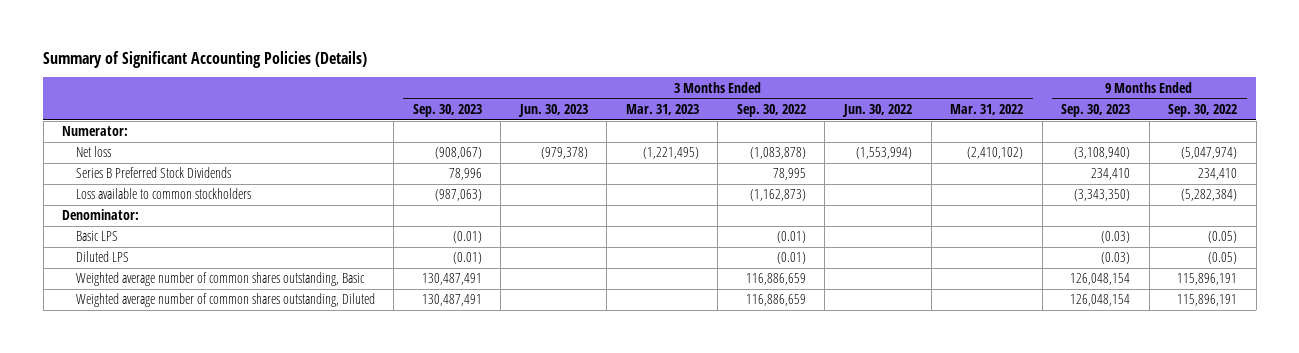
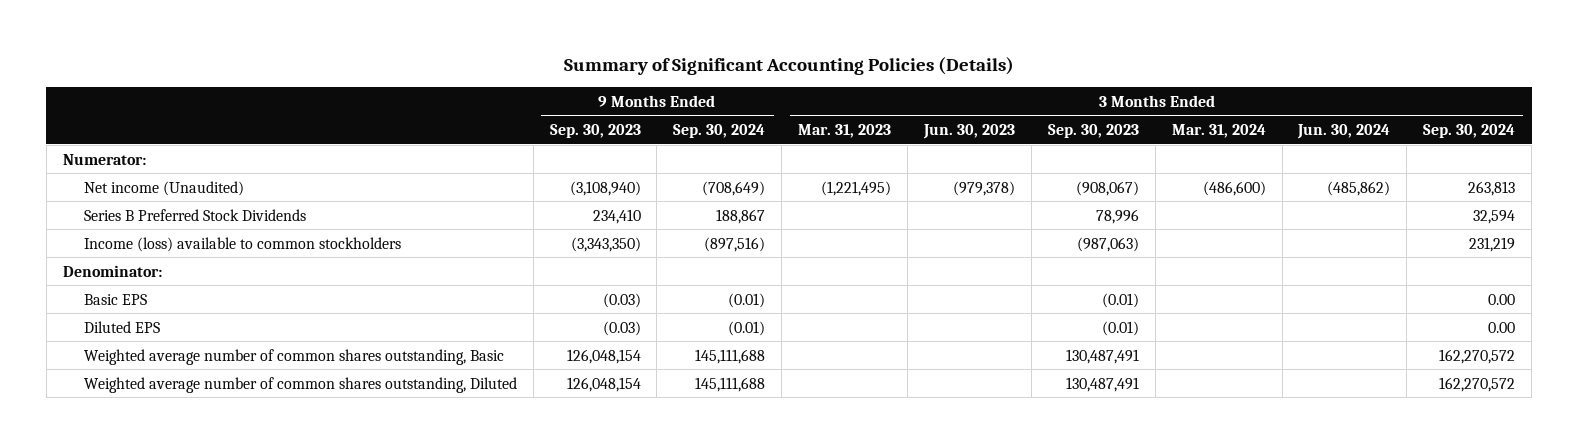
- | 3 Months Ended Sep. 30, 2023 | 3 Months Ended Jun. 30, 2023 | 3 Months Ended Mar. 31, 2023 | 3 Months Ended Sep. 30, 2022 | 3 Months Ended Jun. 30, 2022 | 3 Months Ended Mar. 31, 2022 | 9 Months Ended Sep. 30, 2023 | 9 Months Ended Sep. 30, 2022
+ | 9 Months Ended Sep. 30, 2023 | 9 Months Ended Sep. 30, 2024 | 3 Months Ended Mar. 31, 2023 | 3 Months Ended Jun. 30, 2023 | 3 Months Ended Sep. 30, 2023 | 3 Months Ended Mar. 31, 2024 | 3 Months Ended Jun. 30, 2024 | 3 Months Ended Sep. 30, 2024
- Net loss | (908,067) | (979,378) | (1,221,495) | (1,083,878) | (1,553,994) | (2,410,102) | (3,108,940) | (5,047,974)
+ Net income (Unaudited) | (3,108,940) | (708,649) | (1,221,495) | (979,378) | (908,067) | (486,600) | (485,862) | 263,813
- Loss available to common stockholders | (987,063) | | | (1,162,873) | | | (3,343,350) | (5,282,384)
+ Income (loss) available to common stockholders | (3,343,350) | (897,516) | | | (987,063) | | | 231,219
- Basic LPS | (0.01) | | | (0.01) | | | (0.03) | (0.05)
- Diluted LPS | (0.01) | | | (0.01) | | | (0.03) | (0.05)
+ Basic EPS | (0.03) | (0.01) | | | (0.01) | | | 0.00
+ Diluted EPS | (0.03) | (0.01) | | | (0.01) | | | 0.00

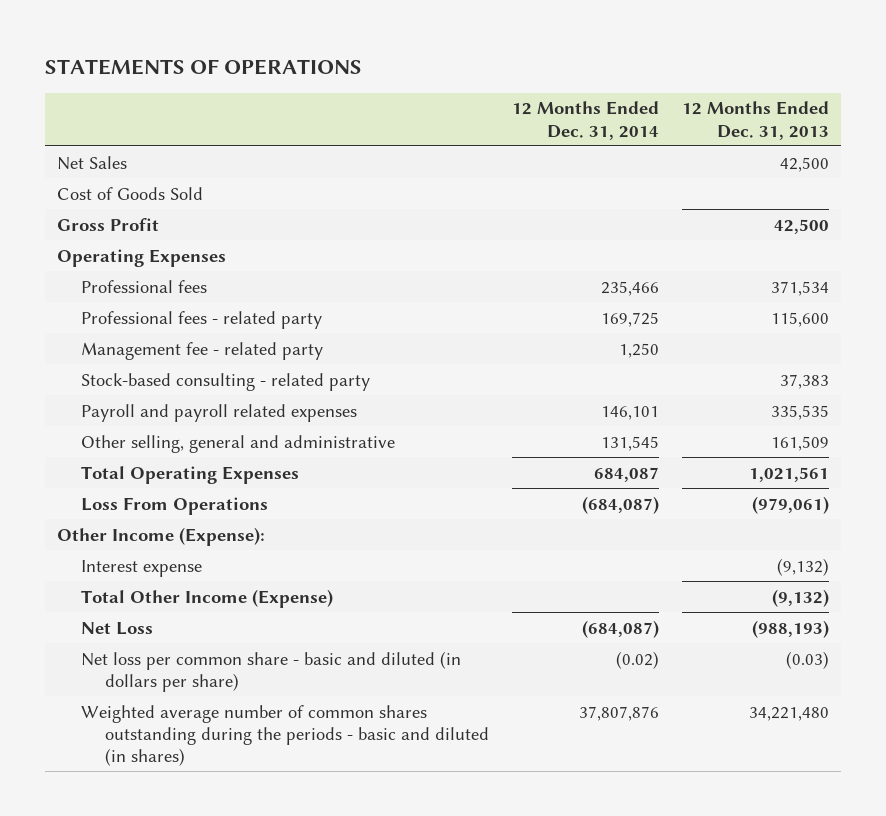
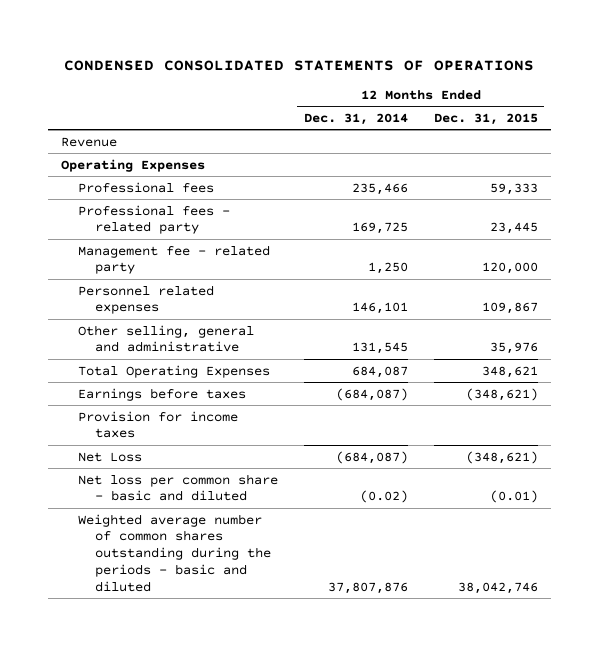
- STATEMENTS OF OPERATIONS
+ CONDENSED CONSOLIDATED STATEMENTS OF OPERATIONS
- | 12 Months Ended Dec. 31, 2014 | 12 Months Ended Dec. 31, 2013
+ | 12 Months Ended Dec. 31, 2014 | 12 Months Ended Dec. 31, 2015
- Net Sales | | 42,500
- Cost of Goods Sold
- Gross Profit | | 42,500
+ Revenue
- Stock-based consulting - related party | | 37,383
- Payroll and payroll related expenses | 146,101 | 335,535
+ Personnel related expenses | 146,101 | 109,867
- Loss From Operations | (684,087) | (979,061)
- Other Income (Expense):
- Interest expense | | (9,132)
- Total Other Income (Expense) | | (9,132)
+ Earnings before taxes | (684,087) | (348,621)
+ Provision for income taxes
- Net loss per common share - basic and diluted (in dollars per share) | (0.02) | (0.03)
- Weighted average number of common shares outstanding during the periods - basic and diluted (in shares) | 37,807,876 | 34,221,480
+ Net loss per common share - basic and diluted | (0.02) | (0.01)
+ Weighted average number of common shares outstanding during the periods - basic and diluted | 37,807,876 | 38,042,746

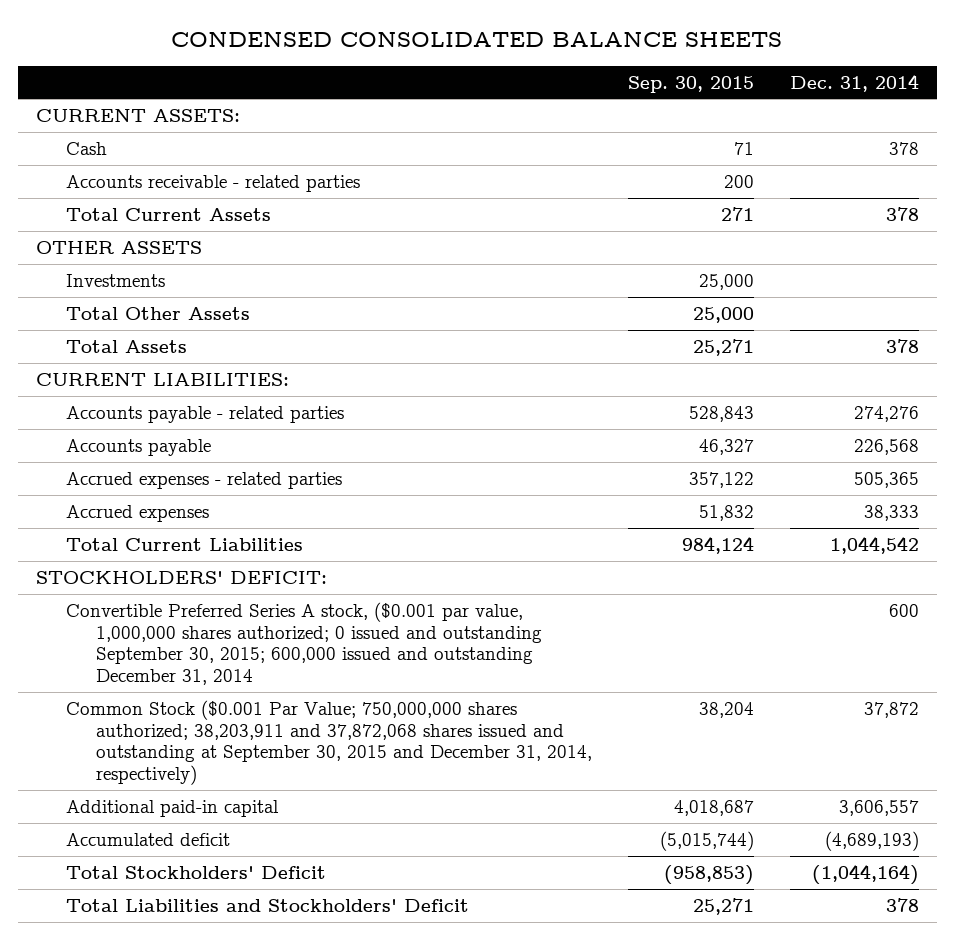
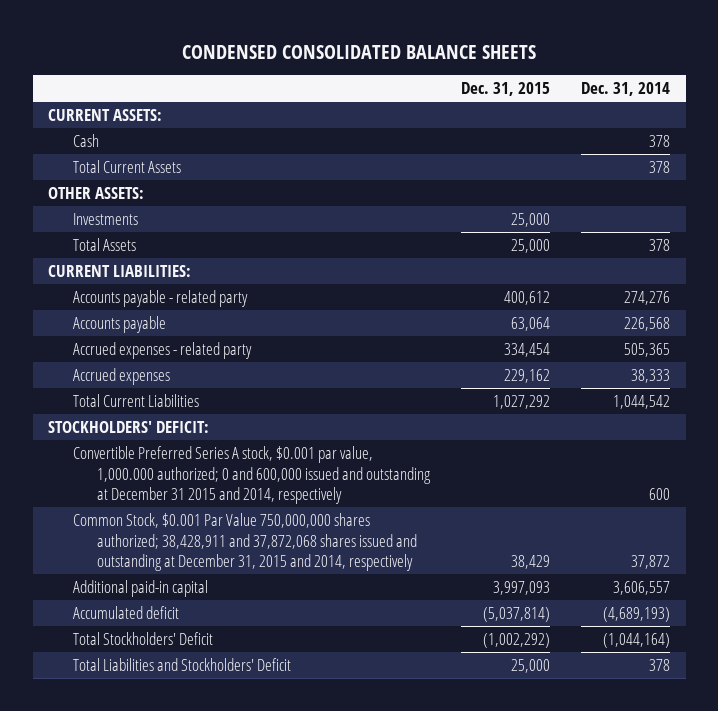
- | Sep. 30, 2015 | Dec. 31, 2014
+ | Dec. 31, 2015 | Dec. 31, 2014
- Accounts receivable - related parties | 200 |
- OTHER ASSETS
+ OTHER ASSETS:
- Total Other Assets | 25,000 |
- Accounts payable - related parties | 528,843 | 274,276
+ Accounts payable - related party | 400,612 | 274,276
- Accrued expenses - related parties | 357,122 | 505,365
+ Accrued expenses - related party | 334,454 | 505,365
- Convertible Preferred Series A stock, ($0.001 par value, 1,000,000 shares authorized; 0 issued and outstanding September 30, 2015; 600,000 issued and outstanding December 31, 2014 | | 600
- Common Stock ($0.001 Par Value; 750,000,000 shares authorized; 38,203,911 and 37,872,068 shares issued and outstanding at September 30, 2015 and December 31, 2014, respectively) | 38,204 | 37,872
+ Convertible Preferred Series A stock, $0.001 par value, 1,000.000 authorized; 0 and 600,000 issued and outstanding at December 31 2015 and 2014, respectively | | 600
+ Common Stock, $0.001 Par Value 750,000,000 shares authorized; 38,428,911 and 37,872,068 shares issued and outstanding at December 31, 2015 and 2014, respectively | 38,429 | 37,872

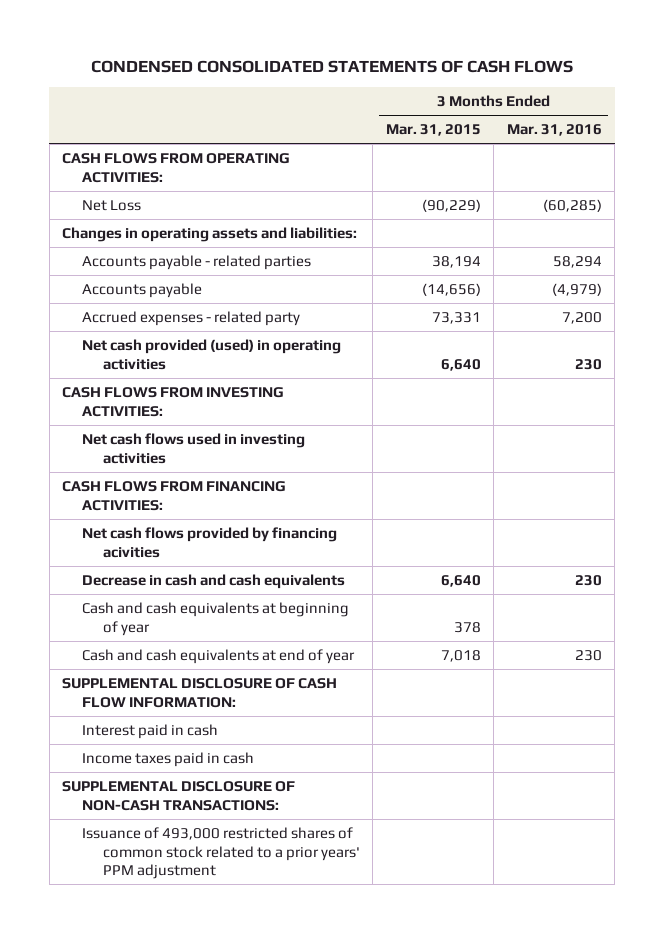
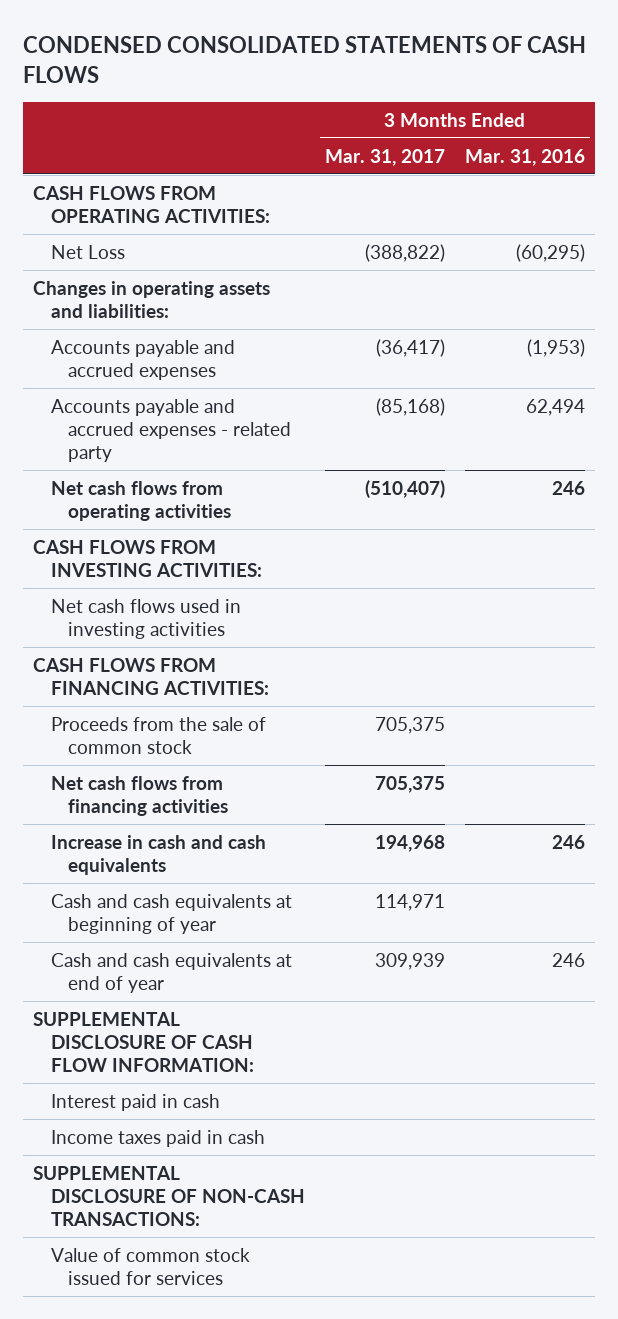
- | 3 Months Ended Mar. 31, 2015 | 3 Months Ended Mar. 31, 2016
+ | 3 Months Ended Mar. 31, 2017 | 3 Months Ended Mar. 31, 2016
- Net Loss | (90,229) | (60,285)
+ Net Loss | (388,822) | (60,295)
- Accounts payable - related parties | 38,194 | 58,294
- Accounts payable | (14,656) | (4,979)
- Accrued expenses - related party | 73,331 | 7,200
- Net cash provided (used) in operating activities | 6,640 | 230
+ Accounts payable and accrued expenses | (36,417) | (1,953)
+ Accounts payable and accrued expenses - related party | (85,168) | 62,494
+ Net cash flows from operating activities | (510,407) | 246
- Net cash flows provided by financing acivities
- Decrease in cash and cash equivalents | 6,640 | 230
+ Proceeds from the sale of common stock | 705,375 |
+ Net cash flows from financing activities | 705,375 |
+ Increase in cash and cash equivalents | 194,968 | 246
- Cash and cash equivalents at end of year | 7,018 | 230
+ Cash and cash equivalents at end of year | 309,939 | 246
- Issuance of 493,000 restricted shares of common stock related to a prior years' PPM adjustment
+ Value of common stock issued for services

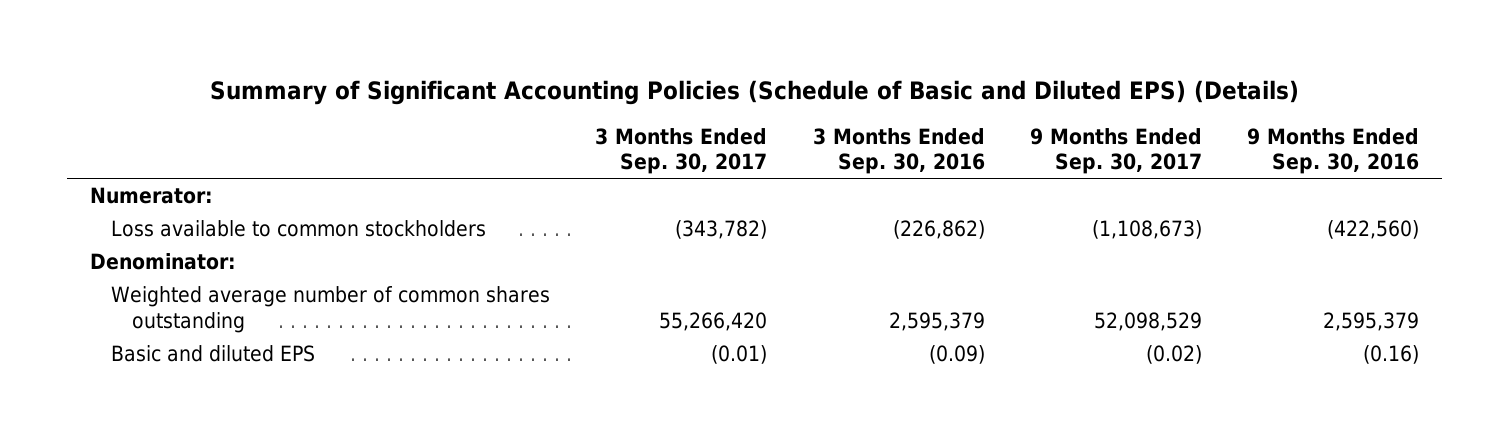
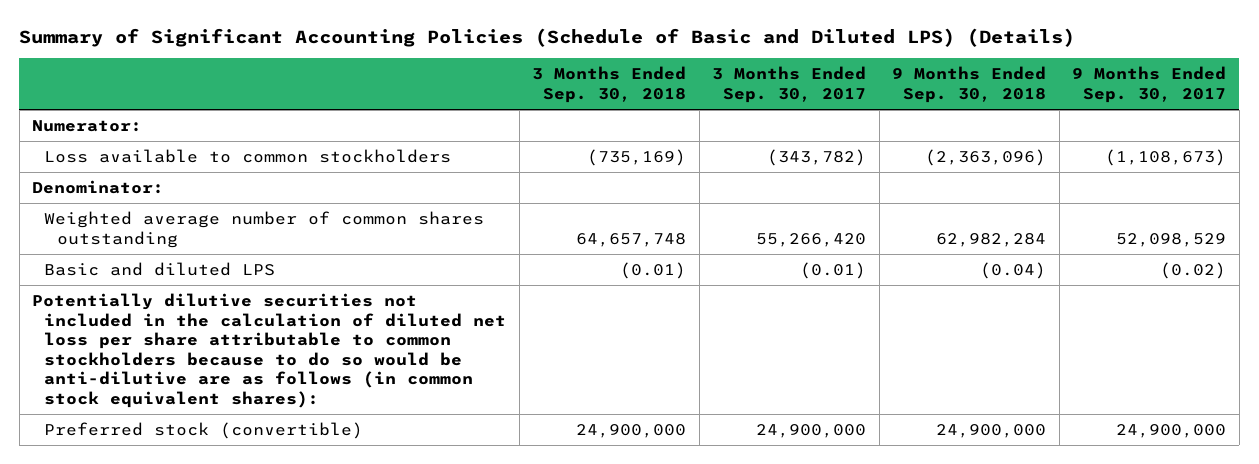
- Summary of Significant Accounting Policies (Schedule of Basic and Diluted EPS) (Details)
+ Summary of Significant Accounting Policies (Schedule of Basic and Diluted LPS) (Details)
- | 3 Months Ended Sep. 30, 2017 | 3 Months Ended Sep. 30, 2016 | 9 Months Ended Sep. 30, 2017 | 9 Months Ended Sep. 30, 2016
+ | 3 Months Ended Sep. 30, 2018 | 3 Months Ended Sep. 30, 2017 | 9 Months Ended Sep. 30, 2018 | 9 Months Ended Sep. 30, 2017
- Basic and diluted EPS | (0.01) | (0.09) | (0.02) | (0.16)
+ Basic and diluted LPS | (0.01) | (0.01) | (0.04) | (0.02)
+ Potentially dilutive securities not included in the calculation of diluted net loss per share attributable to common stockholders because to do so would be anti-dilutive are as follows (in common stock equivalent shares):
+ Preferred stock (convertible) | 24,900,000 | 24,900,000 | 24,900,000 | 24,900,000

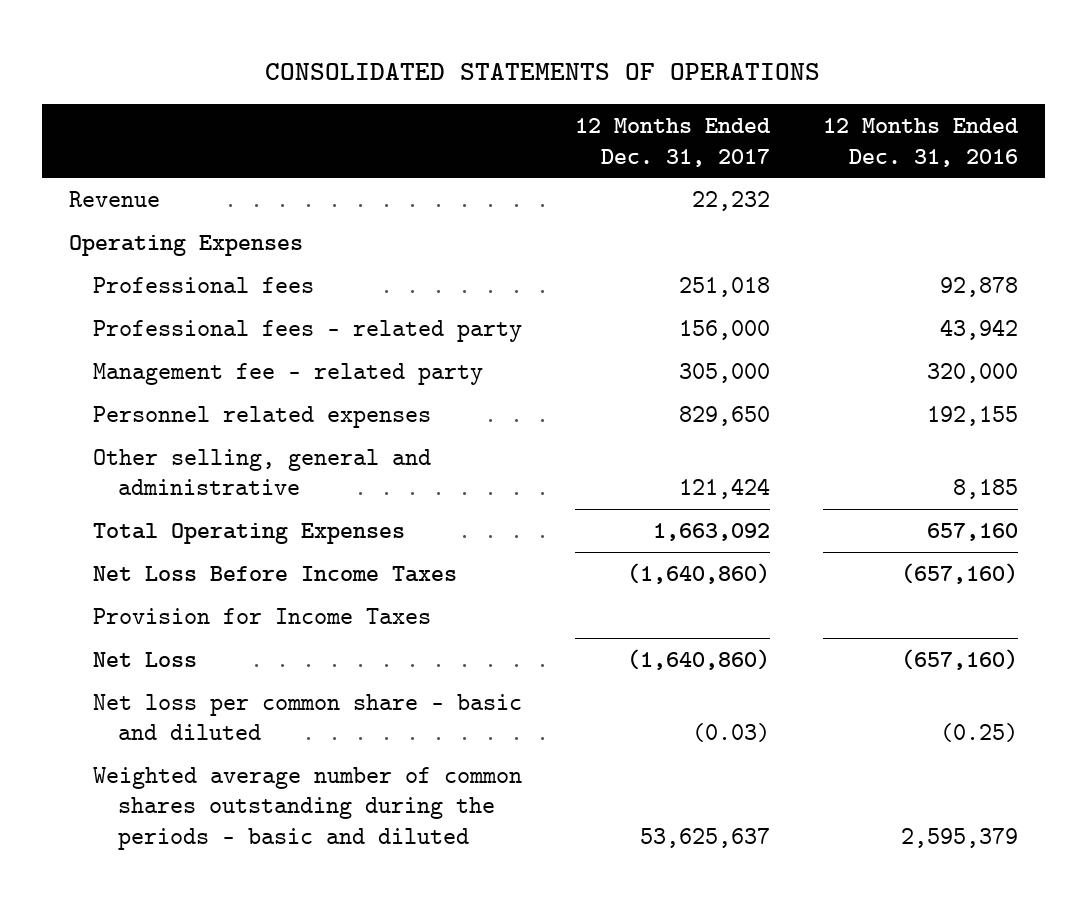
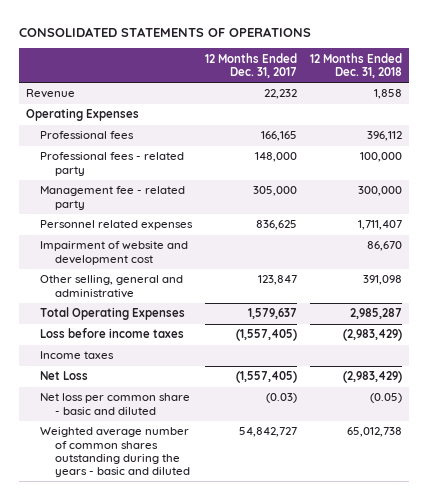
- | 12 Months Ended Dec. 31, 2017 | 12 Months Ended Dec. 31, 2016
+ | 12 Months Ended Dec. 31, 2017 | 12 Months Ended Dec. 31, 2018
- Professional fees | 251,018 | 92,878
- Professional fees - related party | 156,000 | 43,942
+ Professional fees | 166,165 | 396,112
+ Professional fees - related party | 148,000 | 100,000
- Personnel related expenses | 829,650 | 192,155
- Other selling, general and administrative | 121,424 | 8,185
- Total Operating Expenses | 1,663,092 | 657,160
- Net Loss Before Income Taxes | (1,640,860) | (657,160)
- Provision for Income Taxes
- Net Loss | (1,640,860) | (657,160)
+ Personnel related expenses | 836,625 | 1,711,407
+ Impairment of website and development cost | | 86,670
+ Other selling, general and administrative | 123,847 | 391,098
+ Total Operating Expenses | 1,579,637 | 2,985,287
+ Loss before income taxes | (1,557,405) | (2,983,429)
+ Income taxes
+ Net Loss | (1,557,405) | (2,983,429)
- Weighted average number of common shares outstanding during the periods - basic and diluted | 53,625,637 | 2,595,379
+ Weighted average number of common shares outstanding during the years - basic and diluted | 54,842,727 | 65,012,738

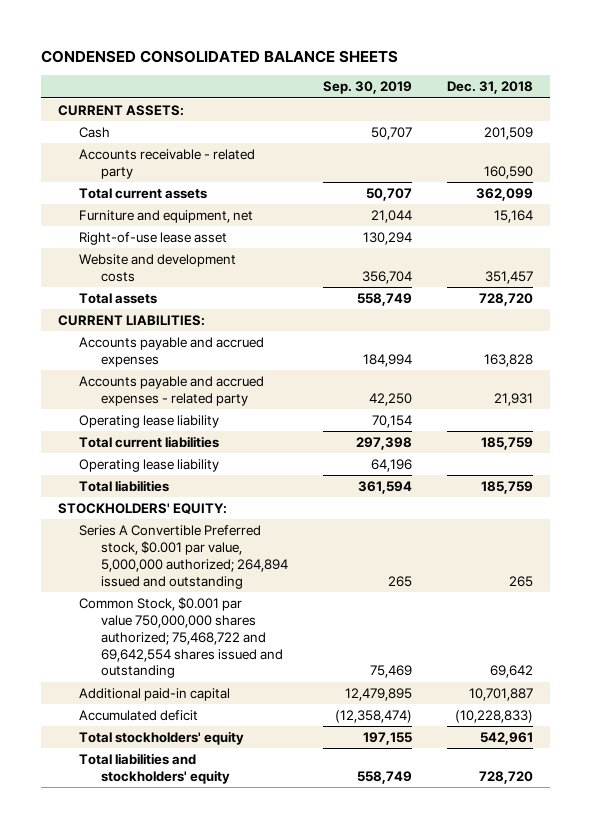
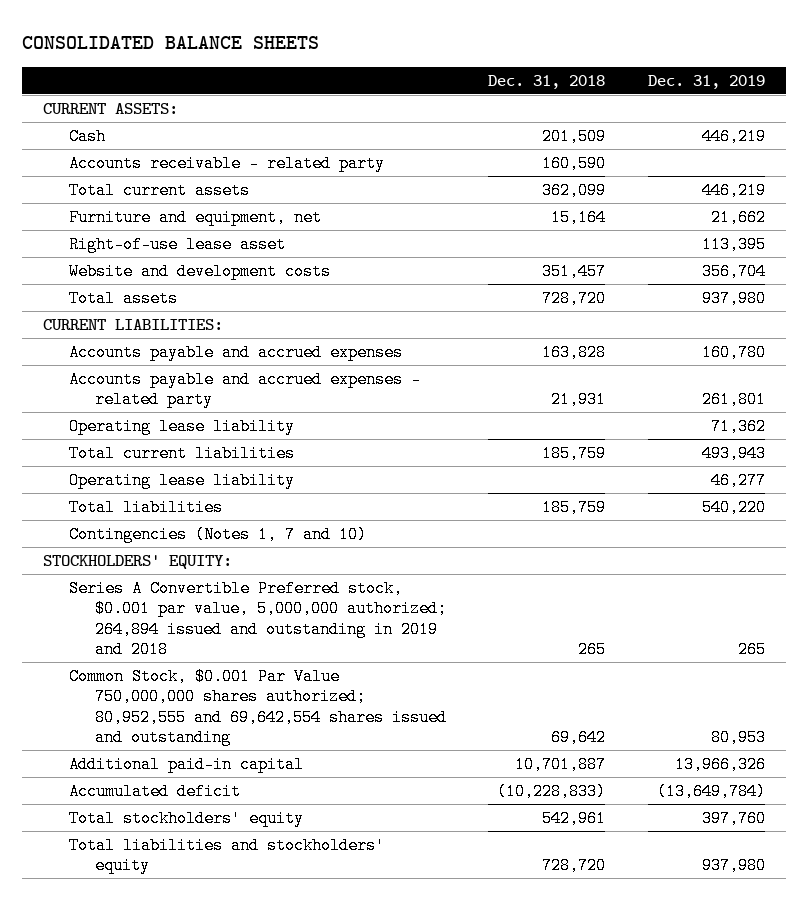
- CONDENSED CONSOLIDATED BALANCE SHEETS
+ CONSOLIDATED BALANCE SHEETS
- | Sep. 30, 2019 | Dec. 31, 2018
+ | Dec. 31, 2018 | Dec. 31, 2019
+ Contingencies (Notes 1, 7 and 10)
- Series A Convertible Preferred stock, $0.001 par value, 5,000,000 authorized; 264,894 issued and outstanding | 265 | 265
- Common Stock, $0.001 par value 750,000,000 shares authorized; 75,468,722 and 69,642,554 shares issued and outstanding | 75,469 | 69,642
+ Series A Convertible Preferred stock, $0.001 par value, 5,000,000 authorized; 264,894 issued and outstanding in 2019 and 2018 | 265 | 265
+ Common Stock, $0.001 Par Value 750,000,000 shares authorized; 80,952,555 and 69,642,554 shares issued and outstanding | 69,642 | 80,953

